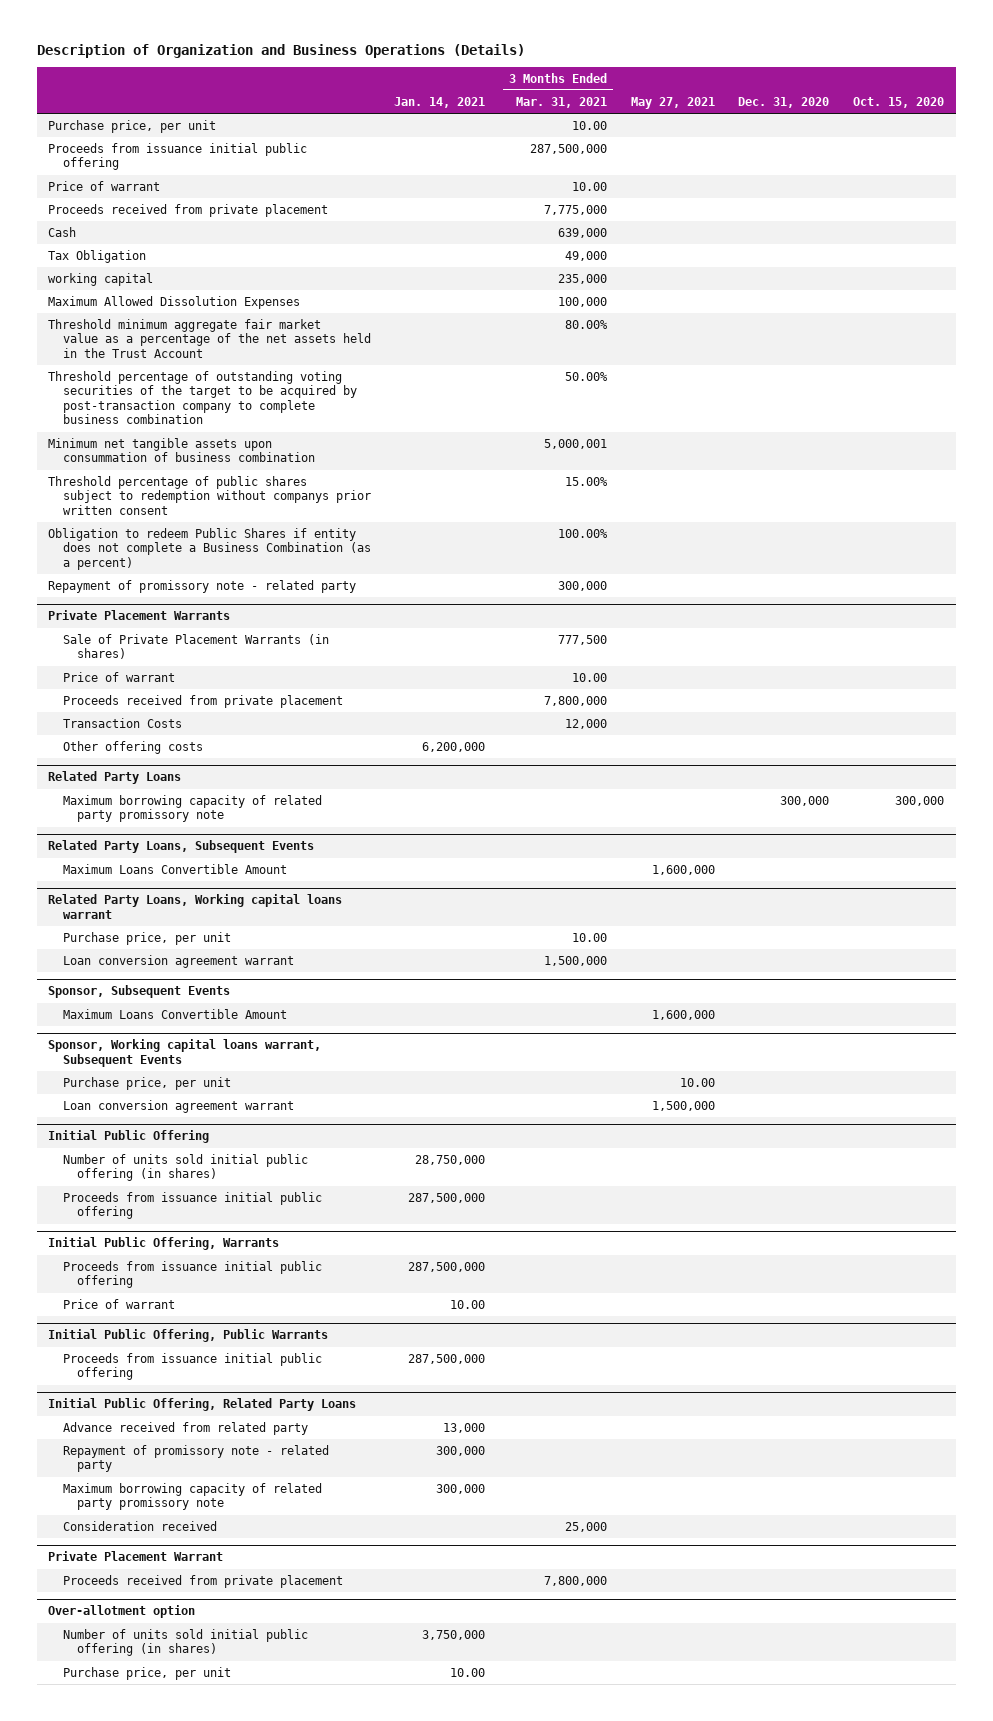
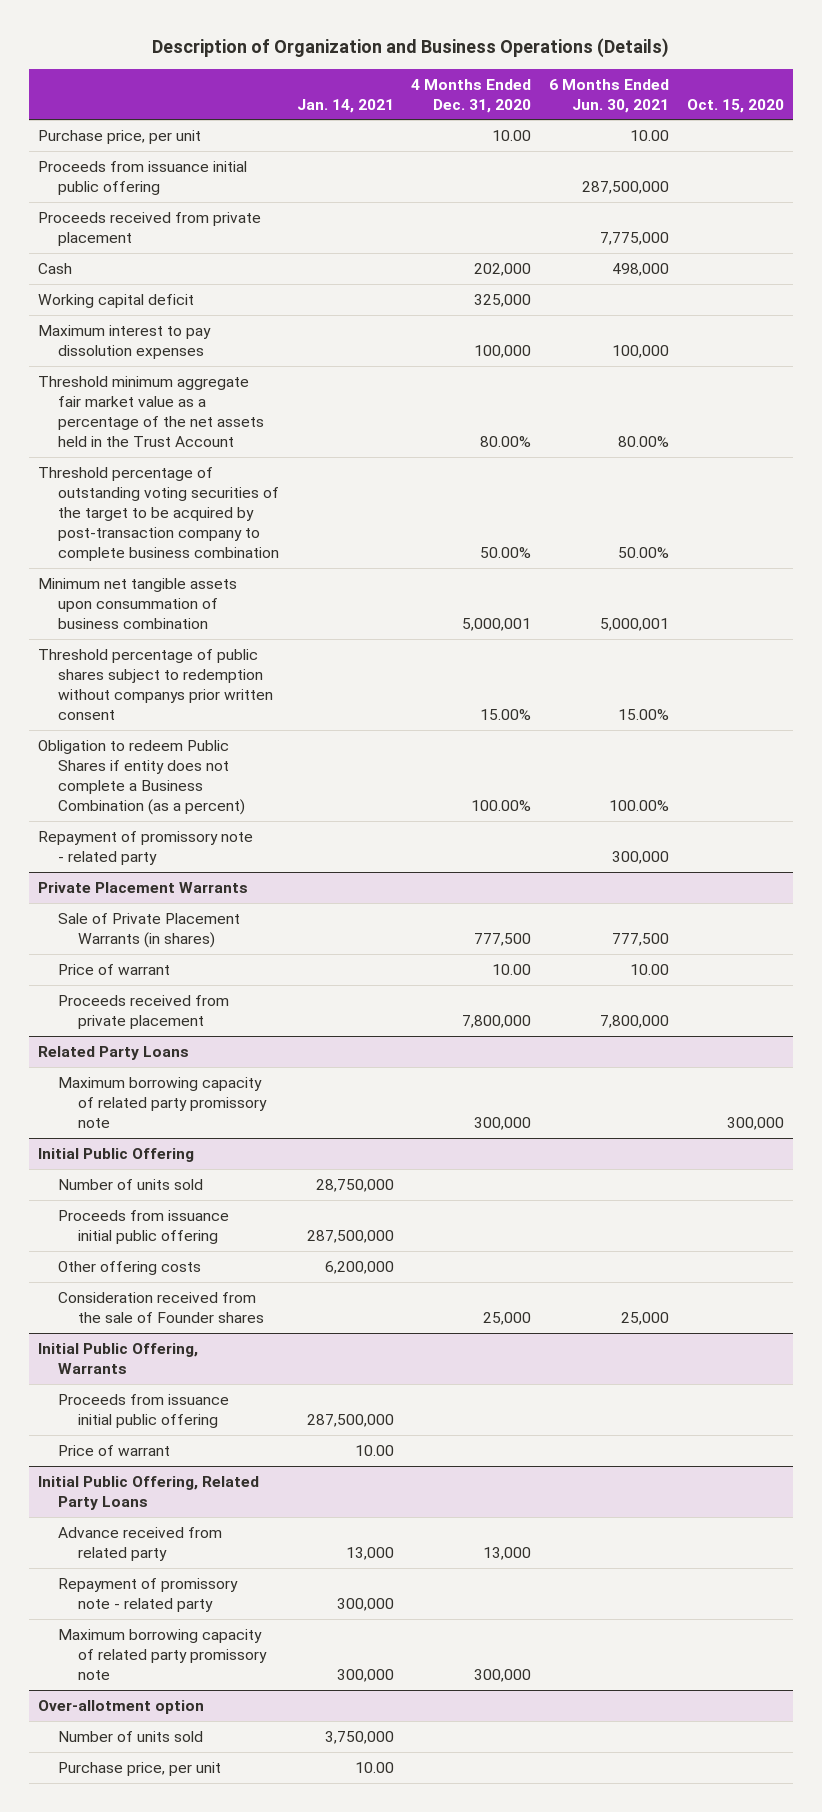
- | Jan. 14, 2021 | 3 Months Ended Mar. 31, 2021 | May 27, 2021 | Dec. 31, 2020 | Oct. 15, 2020
+ | Jan. 14, 2021 | 4 Months Ended Dec. 31, 2020 | 6 Months Ended Jun. 30, 2021 | Oct. 15, 2020
- Price of warrant | | 10.00 | | |
- Tax Obligation | | 49,000 | | |
- working capital | | 235,000 | | |
- Maximum Allowed Dissolution Expenses | | 100,000 | | |
+ Working capital deficit | | 325,000 | |
+ Maximum interest to pay dissolution expenses | | 100,000 | 100,000 |
@ Private Placement Warrants
- Transaction Costs | | 12,000 | | |
- Other offering costs | 6,200,000 | | | |
- Related Party Loans, Subsequent Events
- Maximum Loans Convertible Amount | | | 1,600,000 | |
- Related Party Loans, Working capital loans warrant
- Purchase price, per unit | | 10.00 | | |
- Loan conversion agreement warrant | | 1,500,000 | | |
- Sponsor, Subsequent Events
- Maximum Loans Convertible Amount | | | 1,600,000 | |
- Sponsor, Working capital loans warrant, Subsequent Events
- Purchase price, per unit | | | 10.00 | |
- Loan conversion agreement warrant | | | 1,500,000 | |
@ Initial Public Offering
- Number of units sold initial public offering (in shares) | 28,750,000 | | | |
+ Number of units sold | 28,750,000 | | |
+ Other offering costs | 6,200,000 | | |
+ Consideration received from the sale of Founder shares | | 25,000 | 25,000 |
- Initial Public Offering, Public Warrants
- Proceeds from issuance initial public offering | 287,500,000 | | | |
@ Initial Public Offering, Related Party Loans
- Consideration received | | 25,000 | | |
- Private Placement Warrant
- Proceeds received from private placement | | 7,800,000 | | |
@ Over-allotment option
- Number of units sold initial public offering (in shares) | 3,750,000 | | | |
+ Number of units sold | 3,750,000 | | |

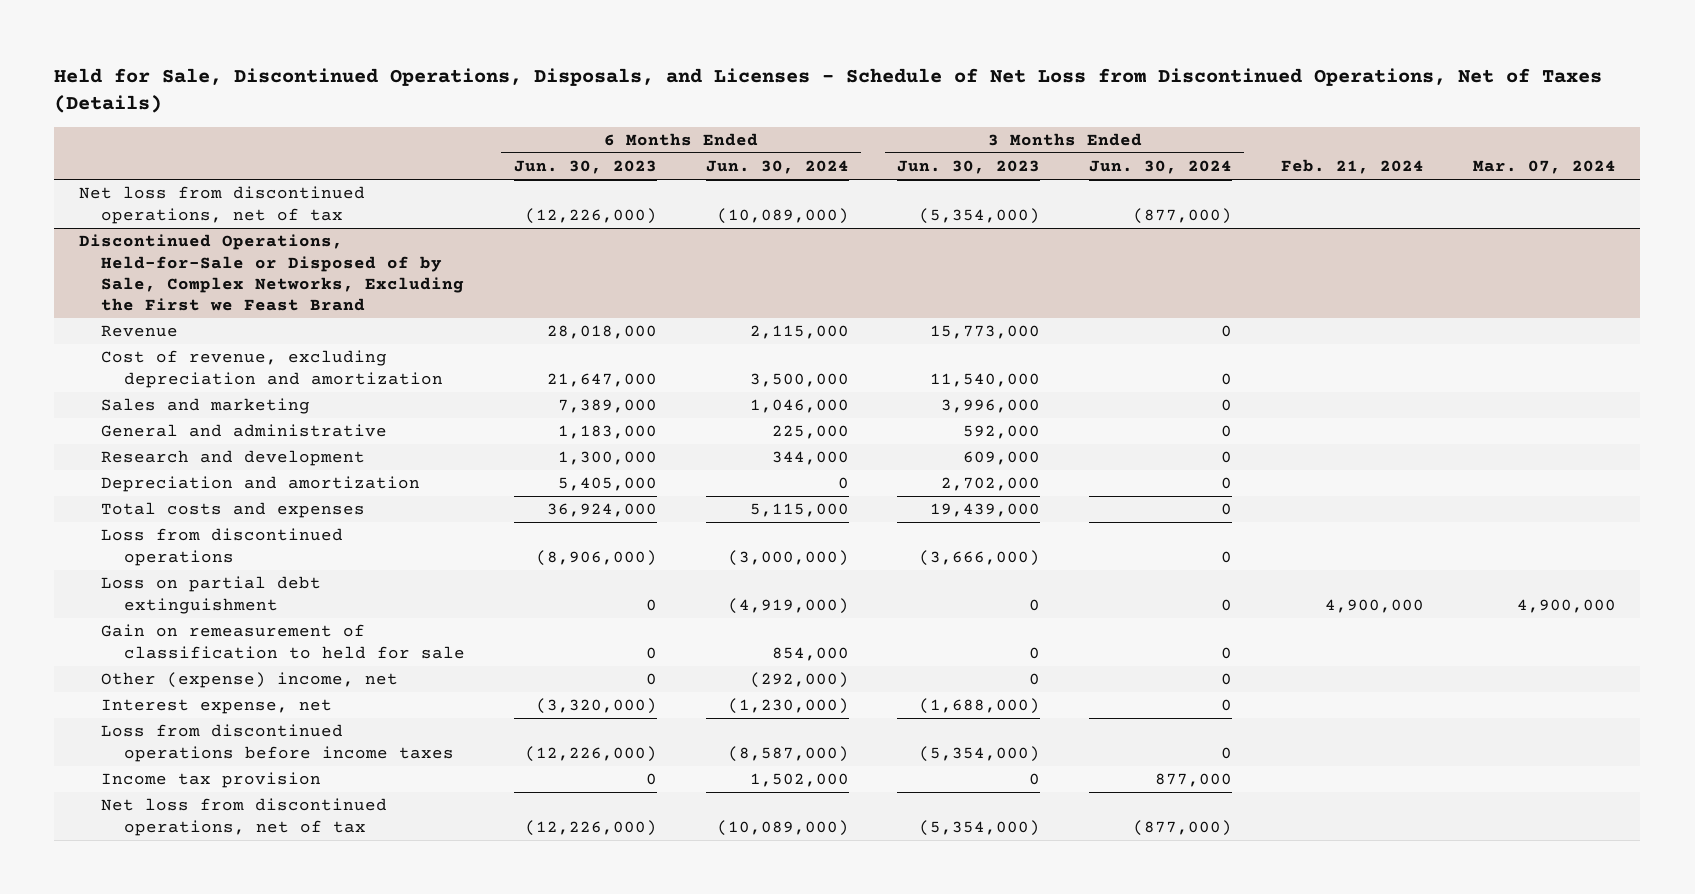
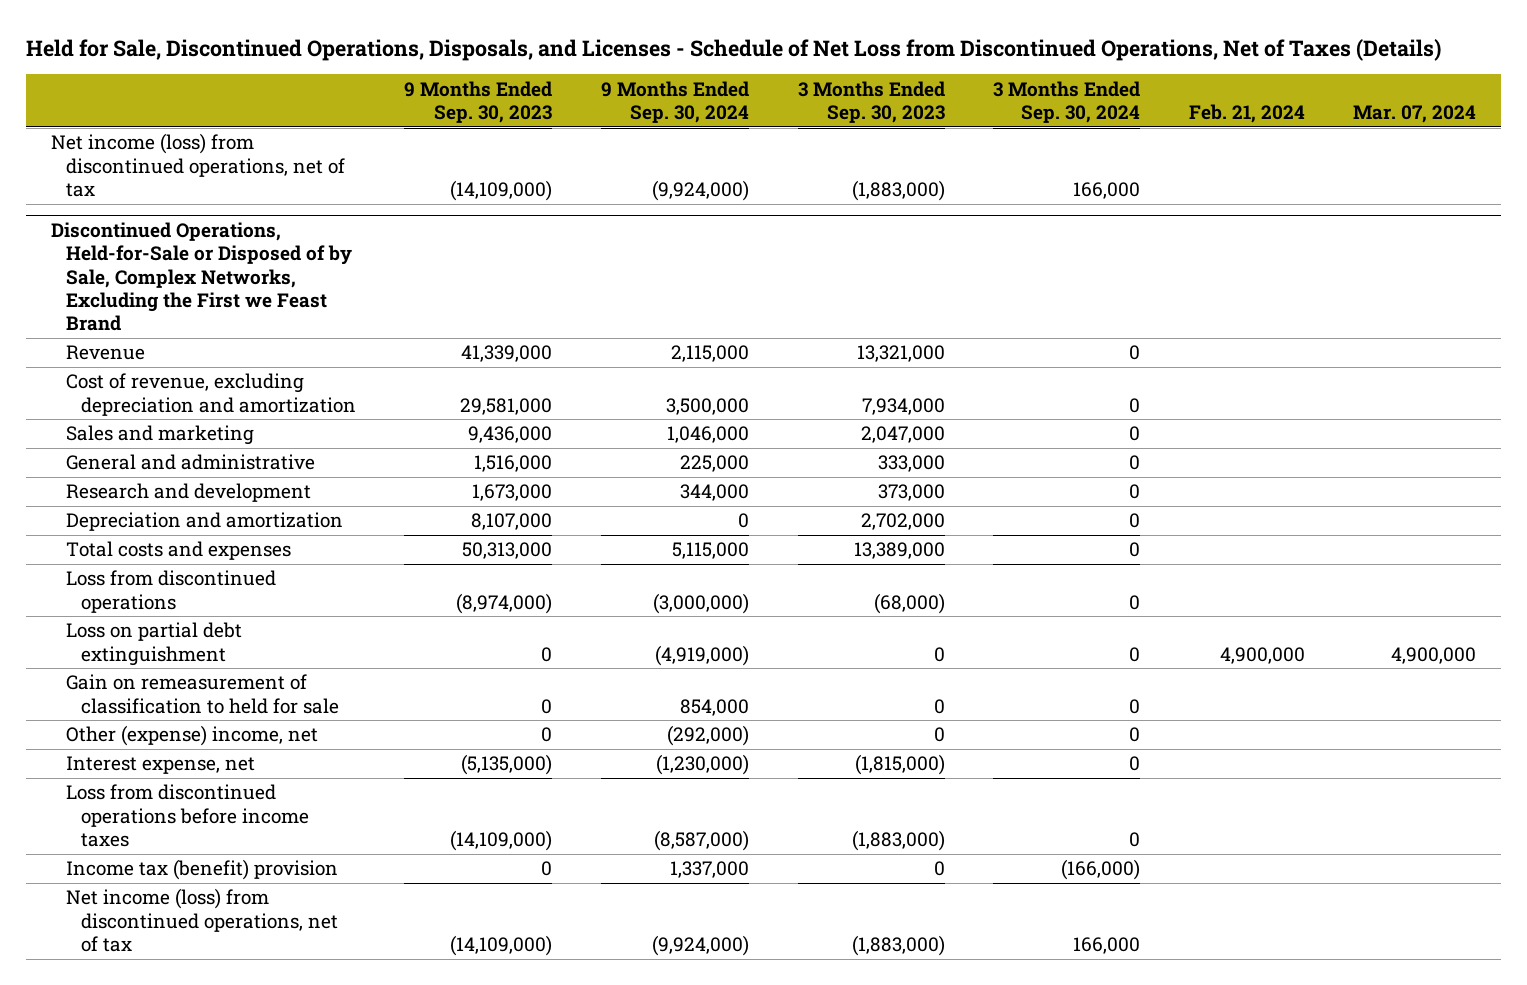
- | 6 Months Ended Jun. 30, 2023 | 6 Months Ended Jun. 30, 2024 | 3 Months Ended Jun. 30, 2023 | 3 Months Ended Jun. 30, 2024 | Feb. 21, 2024 | Mar. 07, 2024
+ | 9 Months Ended Sep. 30, 2023 | 9 Months Ended Sep. 30, 2024 | 3 Months Ended Sep. 30, 2023 | 3 Months Ended Sep. 30, 2024 | Feb. 21, 2024 | Mar. 07, 2024
- Net loss from discontinued operations, net of tax | (12,226,000) | (10,089,000) | (5,354,000) | (877,000) | |
+ Net income (loss) from discontinued operations, net of tax | (14,109,000) | (9,924,000) | (1,883,000) | 166,000 | |
@ Discontinued Operations, Held-for-Sale or Disposed of by Sale, Complex Networks, Excluding the First we Feast Brand
- Income tax provision | 0 | 1,502,000 | 0 | 877,000 | |
- Net loss from discontinued operations, net of tax | (12,226,000) | (10,089,000) | (5,354,000) | (877,000) | |
+ Income tax (benefit) provision | 0 | 1,337,000 | 0 | (166,000) | |
+ Net income (loss) from discontinued operations, net of tax | (14,109,000) | (9,924,000) | (1,883,000) | 166,000 | |

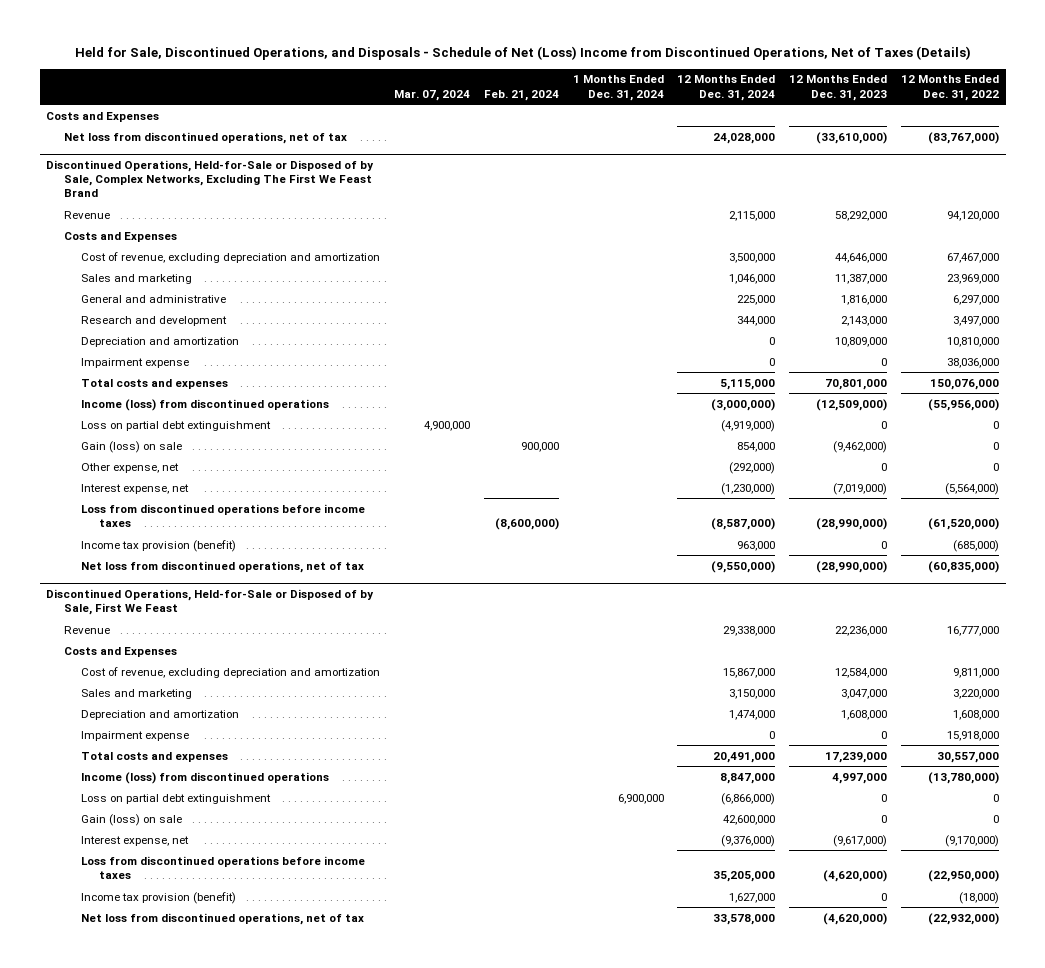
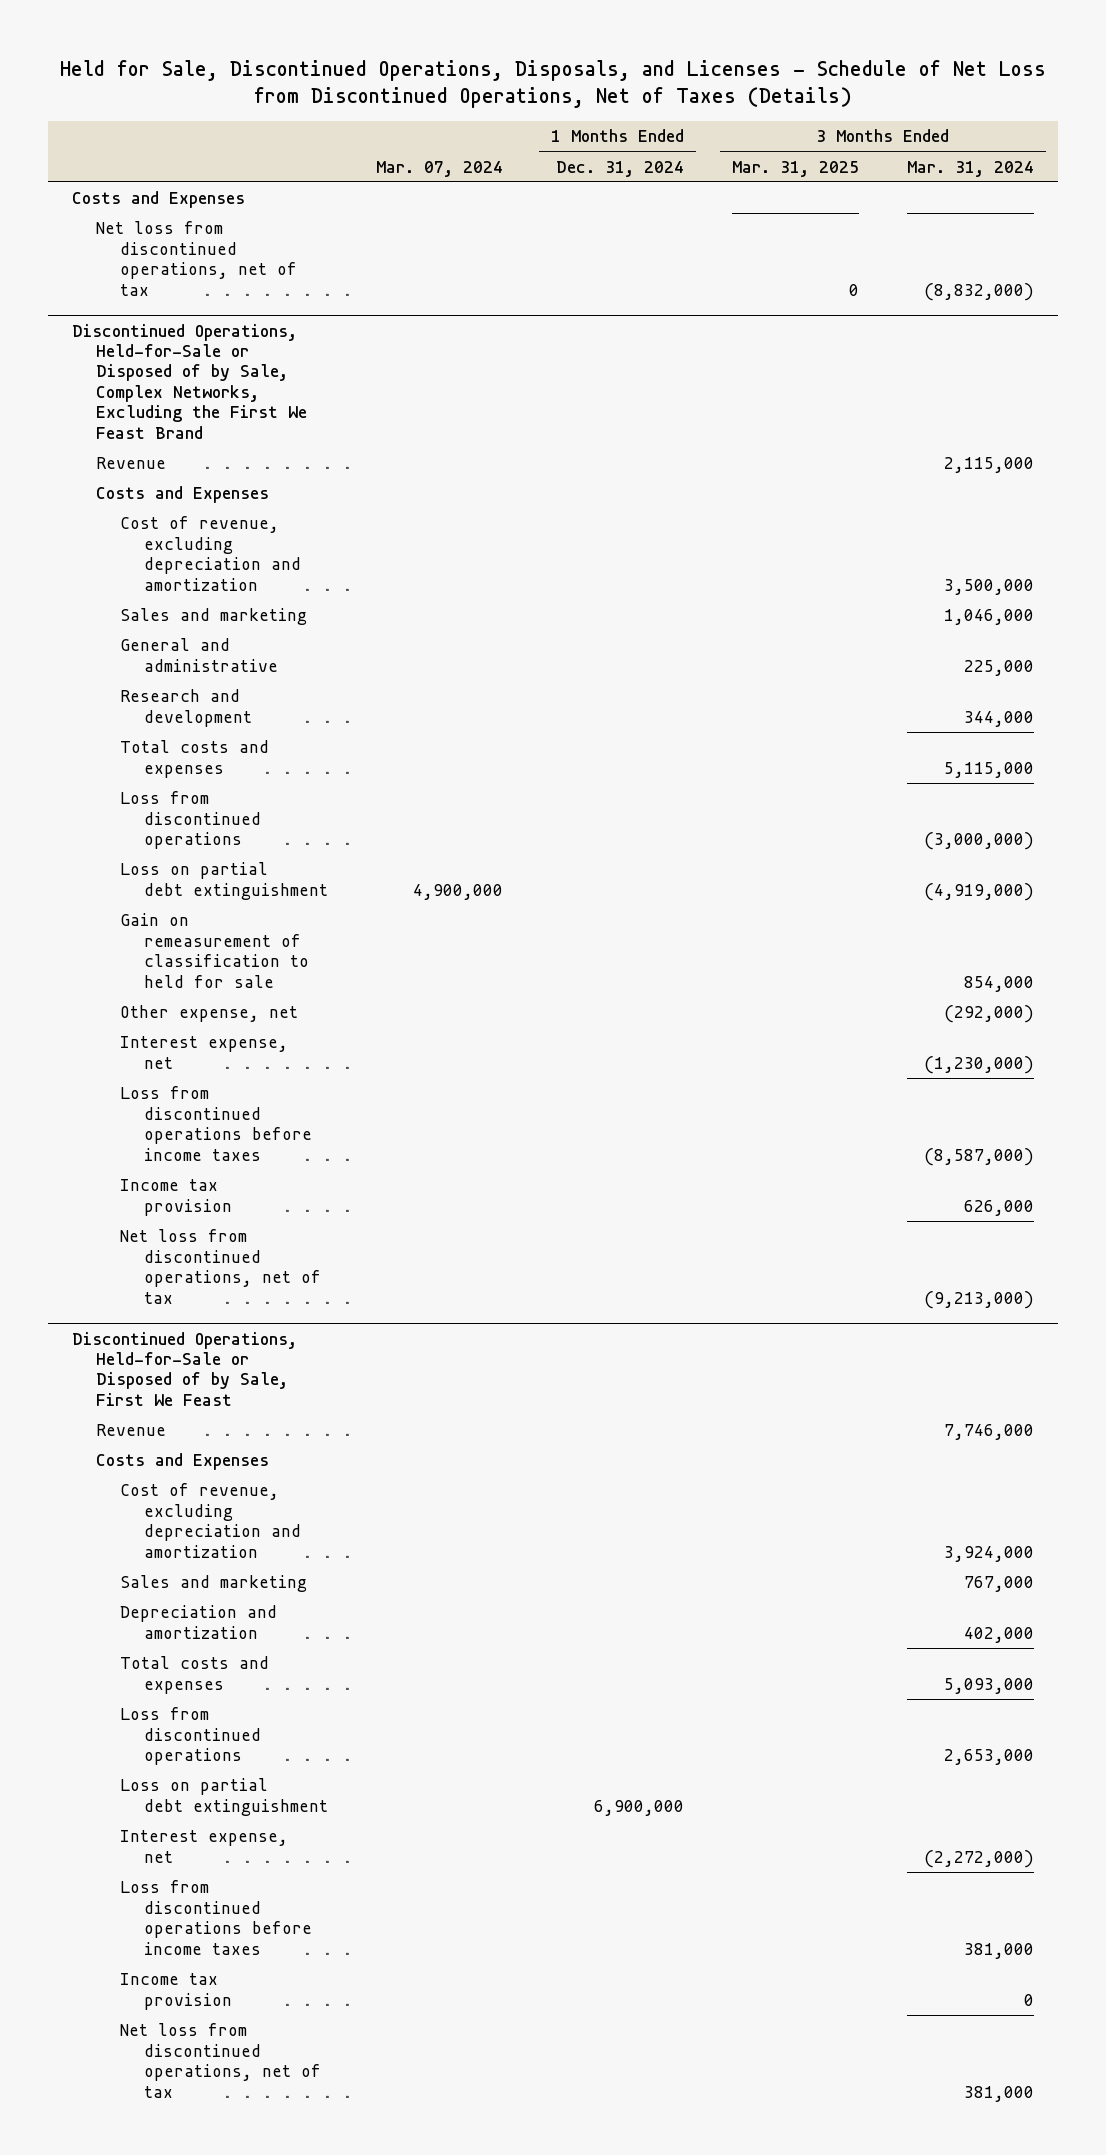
- Held for Sale, Discontinued Operations, and Disposals - Schedule of Net (Loss) Income from Discontinued Operations, Net of Taxes (Details)
+ Held for Sale, Discontinued Operations, Disposals, and Licenses - Schedule of Net Loss from Discontinued Operations, Net of Taxes (Details)
- | Mar. 07, 2024 | Feb. 21, 2024 | 1 Months Ended Dec. 31, 2024 | 12 Months Ended Dec. 31, 2024 | 12 Months Ended Dec. 31, 2023 | 12 Months Ended Dec. 31, 2022
+ | Mar. 07, 2024 | 1 Months Ended Dec. 31, 2024 | 3 Months Ended Mar. 31, 2025 | 3 Months Ended Mar. 31, 2024
- Discontinued Operations, Held-for-Sale or Disposed of by Sale, Complex Networks, Excluding The First We Feast Brand
+ Discontinued Operations, Held-for-Sale or Disposed of by Sale, Complex Networks, Excluding the First We Feast Brand
- Depreciation and amortization | | | | 0 | 10,809,000 | 10,810,000
- Impairment expense | | | | 0 | 0 | 38,036,000
- Income (loss) from discontinued operations | | | | (3,000,000) | (12,509,000) | (55,956,000)
+ Loss from discontinued operations | | | | (3,000,000)
- Gain (loss) on sale | | 900,000 | | 854,000 | (9,462,000) | 0
+ Gain on remeasurement of classification to held for sale | | | | 854,000
- Income tax provision (benefit) | | | | 963,000 | 0 | (685,000)
+ Income tax provision | | | | 626,000
@ Discontinued Operations, Held-for-Sale or Disposed of by Sale, First We Feast
- Impairment expense | | | | 0 | 0 | 15,918,000
- Income (loss) from discontinued operations | | | | 8,847,000 | 4,997,000 | (13,780,000)
+ Loss from discontinued operations | | | | 2,653,000
- Gain (loss) on sale | | | | 42,600,000 | 0 | 0
- Income tax provision (benefit) | | | | 1,627,000 | 0 | (18,000)
+ Income tax provision | | | | 0

